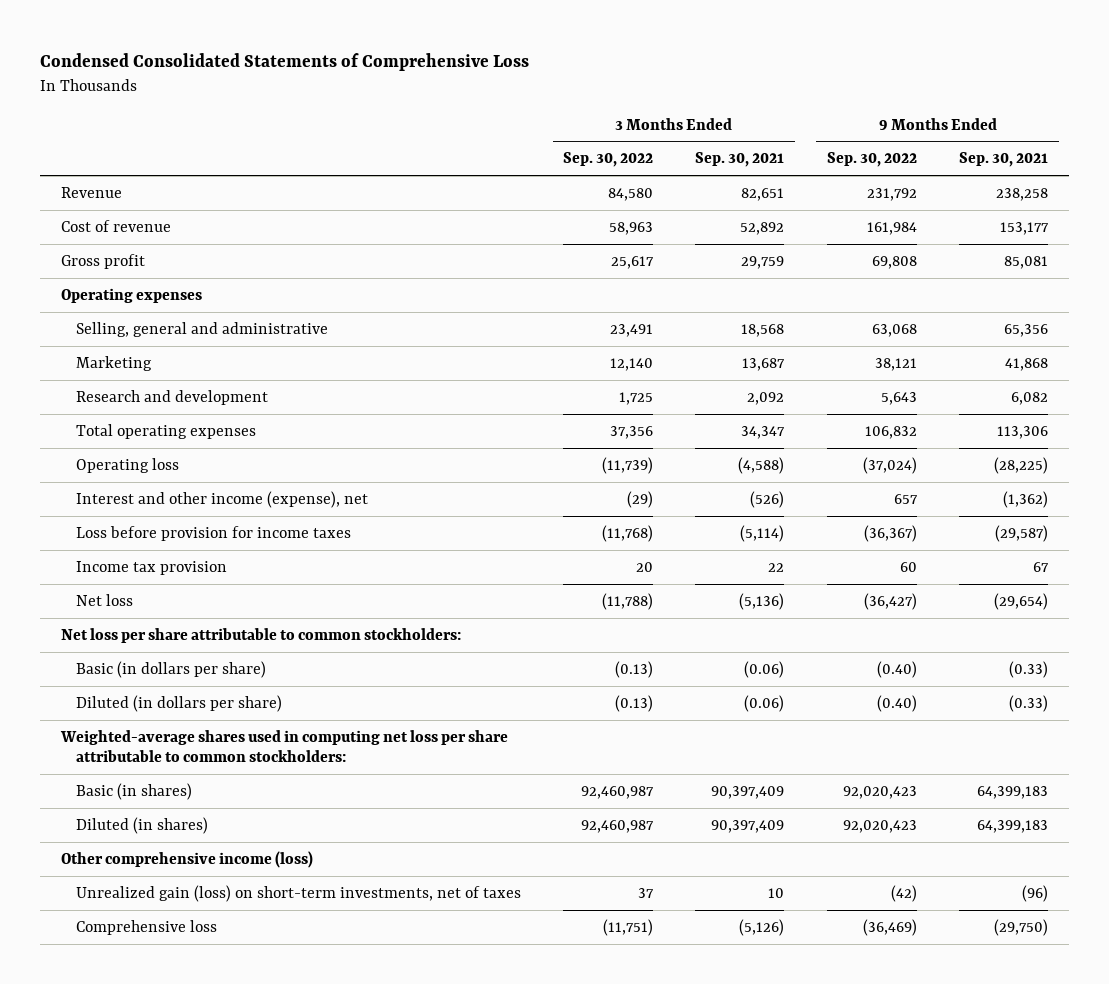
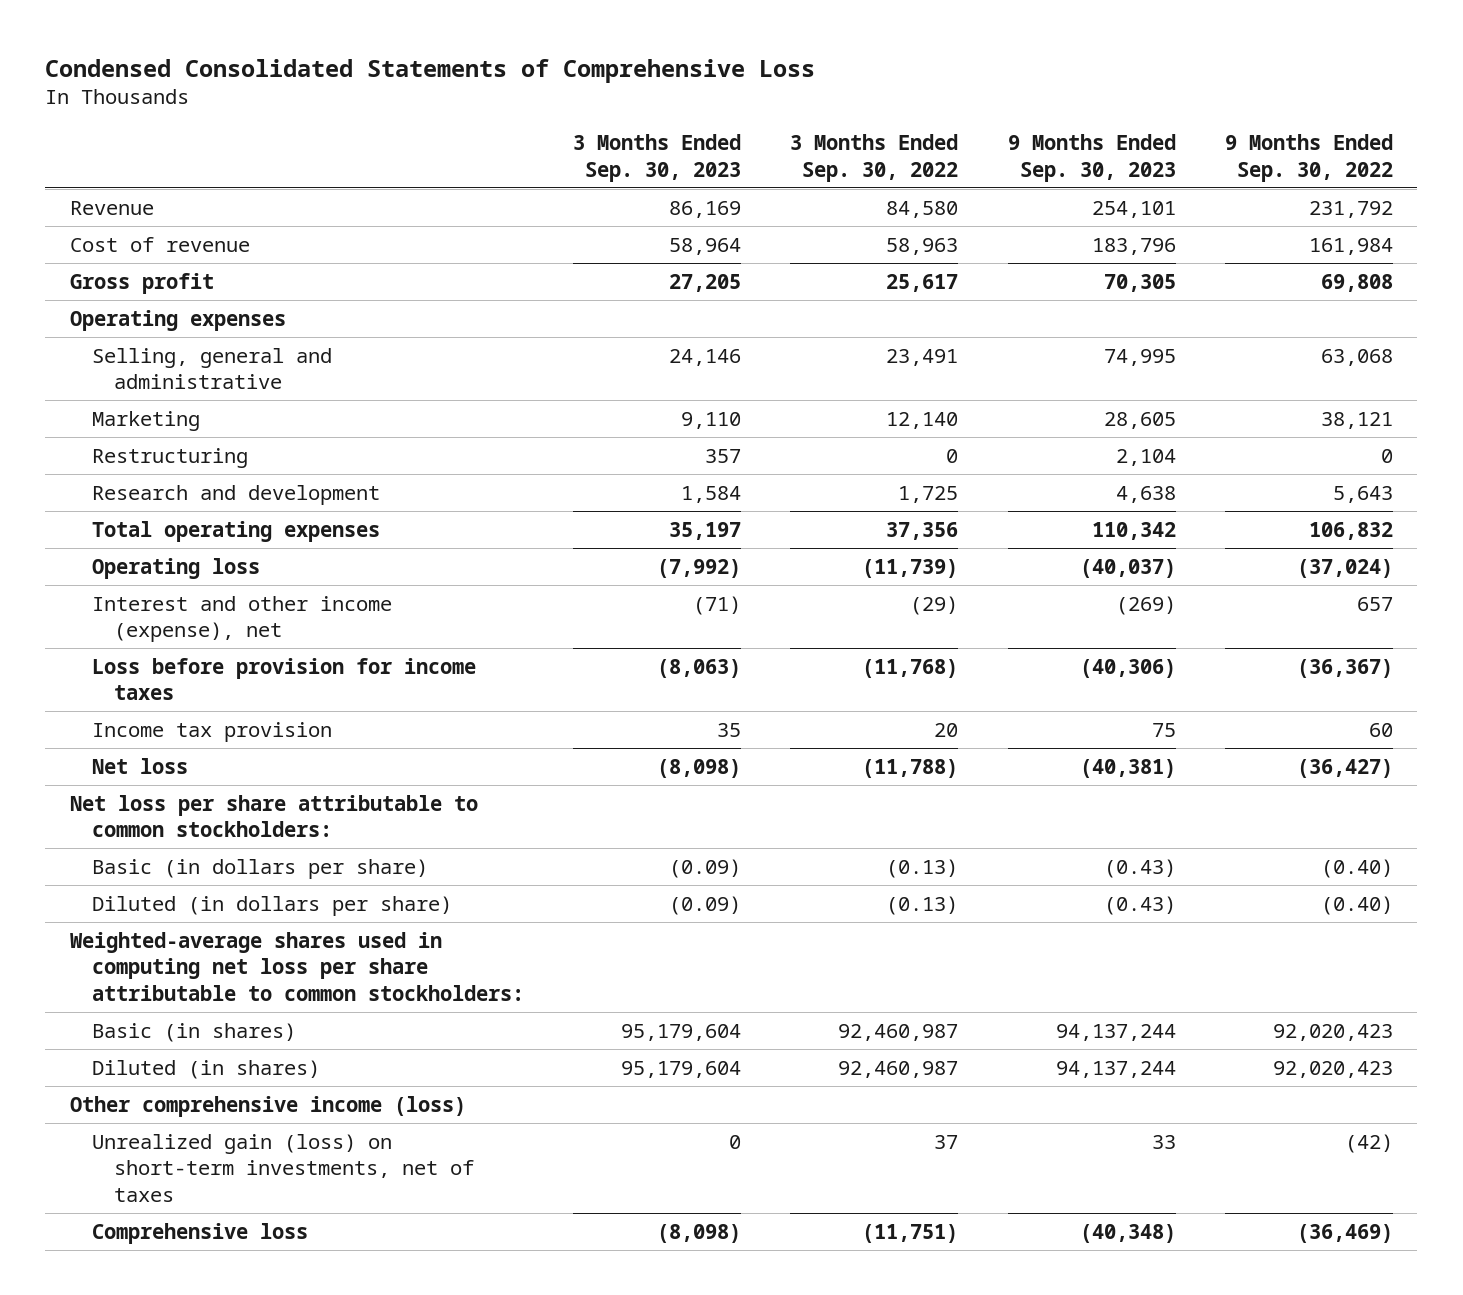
- | 3 Months Ended Sep. 30, 2022 | 3 Months Ended Sep. 30, 2021 | 9 Months Ended Sep. 30, 2022 | 9 Months Ended Sep. 30, 2021
+ | 3 Months Ended Sep. 30, 2023 | 3 Months Ended Sep. 30, 2022 | 9 Months Ended Sep. 30, 2023 | 9 Months Ended Sep. 30, 2022
+ Restructuring | 357 | 0 | 2,104 | 0

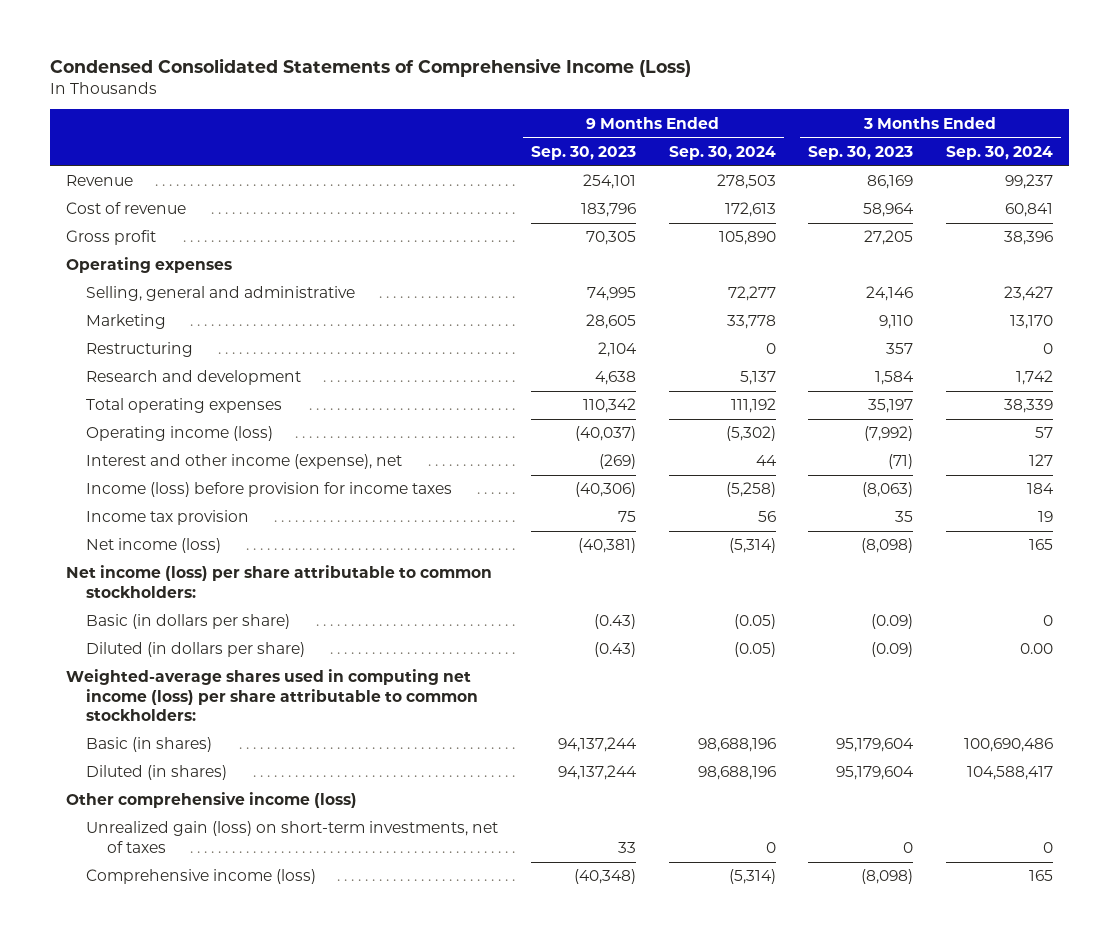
- Condensed Consolidated Statements of Comprehensive Loss
+ Condensed Consolidated Statements of Comprehensive Income (Loss)
- | 3 Months Ended Sep. 30, 2023 | 3 Months Ended Sep. 30, 2022 | 9 Months Ended Sep. 30, 2023 | 9 Months Ended Sep. 30, 2022
+ | 9 Months Ended Sep. 30, 2023 | 9 Months Ended Sep. 30, 2024 | 3 Months Ended Sep. 30, 2023 | 3 Months Ended Sep. 30, 2024
- Operating loss | (7,992) | (11,739) | (40,037) | (37,024)
+ Operating income (loss) | (40,037) | (5,302) | (7,992) | 57
- Loss before provision for income taxes | (8,063) | (11,768) | (40,306) | (36,367)
+ Income (loss) before provision for income taxes | (40,306) | (5,258) | (8,063) | 184
- Net loss | (8,098) | (11,788) | (40,381) | (36,427)
- Net loss per share attributable to common stockholders:
+ Net income (loss) | (40,381) | (5,314) | (8,098) | 165
+ Net income (loss) per share attributable to common stockholders:
- Weighted-average shares used in computing net loss per share attributable to common stockholders:
+ Weighted-average shares used in computing net income (loss) per share attributable to common stockholders:
- Comprehensive loss | (8,098) | (11,751) | (40,348) | (36,469)
+ Comprehensive income (loss) | (40,348) | (5,314) | (8,098) | 165

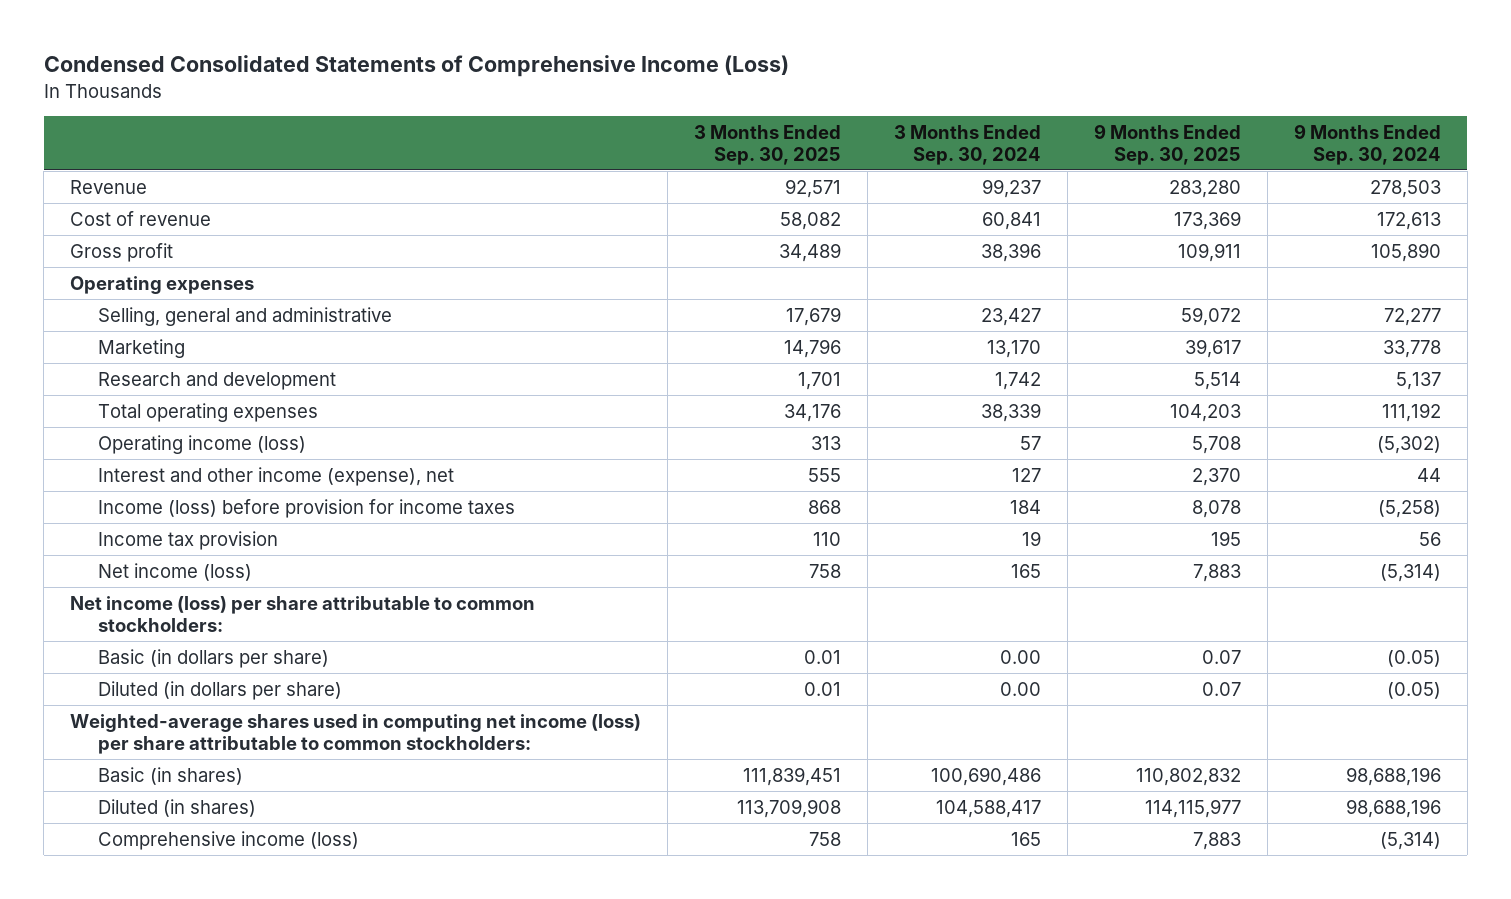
- | 9 Months Ended Sep. 30, 2023 | 9 Months Ended Sep. 30, 2024 | 3 Months Ended Sep. 30, 2023 | 3 Months Ended Sep. 30, 2024
+ | 3 Months Ended Sep. 30, 2025 | 3 Months Ended Sep. 30, 2024 | 9 Months Ended Sep. 30, 2025 | 9 Months Ended Sep. 30, 2024
- Restructuring | 2,104 | 0 | 357 | 0
- Basic (in dollars per share) | (0.43) | (0.05) | (0.09) | 0
+ Basic (in dollars per share) | 0.01 | 0.00 | 0.07 | (0.05)
- Other comprehensive income (loss)
- Unrealized gain (loss) on short-term investments, net of taxes | 33 | 0 | 0 | 0

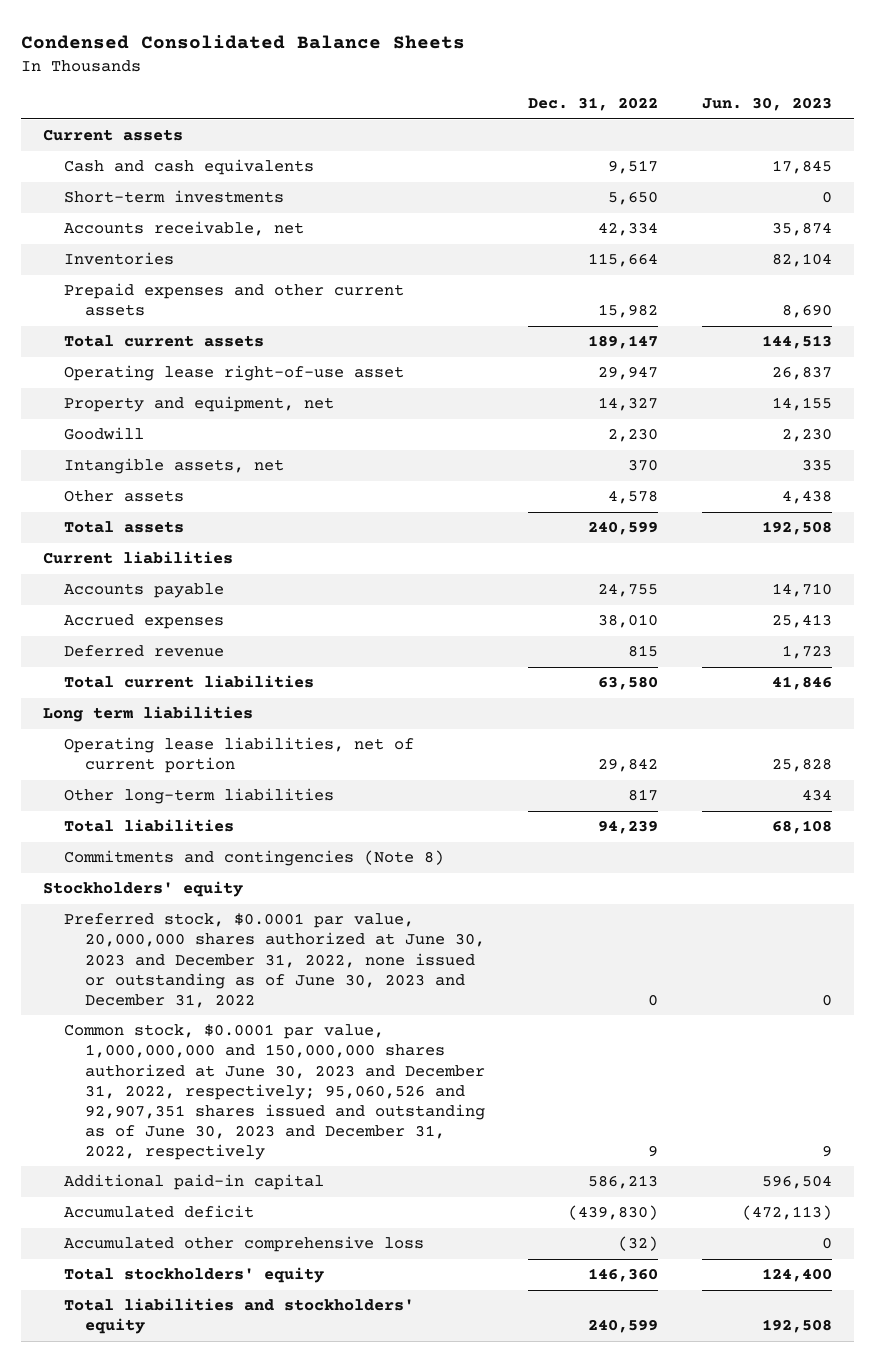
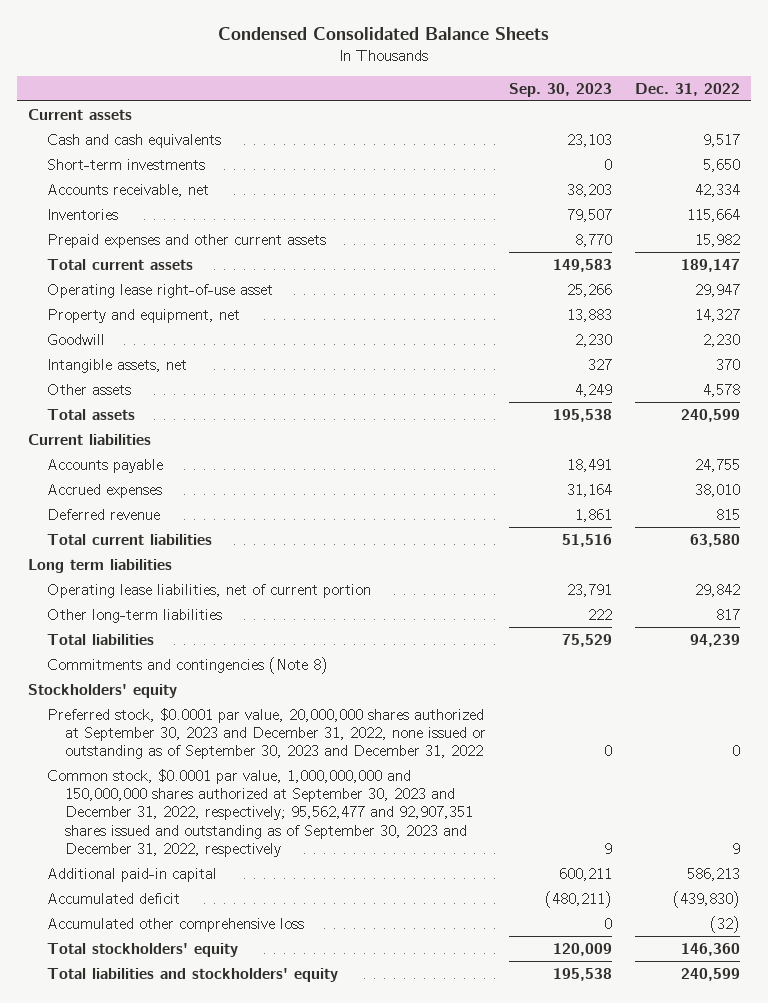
- | Dec. 31, 2022 | Jun. 30, 2023
+ | Sep. 30, 2023 | Dec. 31, 2022
- Preferred stock, $0.0001 par value, 20,000,000 shares authorized at June 30, 2023 and December 31, 2022, none issued or outstanding as of June 30, 2023 and December 31, 2022 | 0 | 0
- Common stock, $0.0001 par value, 1,000,000,000 and 150,000,000 shares authorized at June 30, 2023 and December 31, 2022, respectively; 95,060,526 and 92,907,351 shares issued and outstanding as of June 30, 2023 and December 31, 2022, respectively | 9 | 9
+ Preferred stock, $0.0001 par value, 20,000,000 shares authorized at September 30, 2023 and December 31, 2022, none issued or outstanding as of September 30, 2023 and December 31, 2022 | 0 | 0
+ Common stock, $0.0001 par value, 1,000,000,000 and 150,000,000 shares authorized at September 30, 2023 and December 31, 2022, respectively; 95,562,477 and 92,907,351 shares issued and outstanding as of September 30, 2023 and December 31, 2022, respectively | 9 | 9

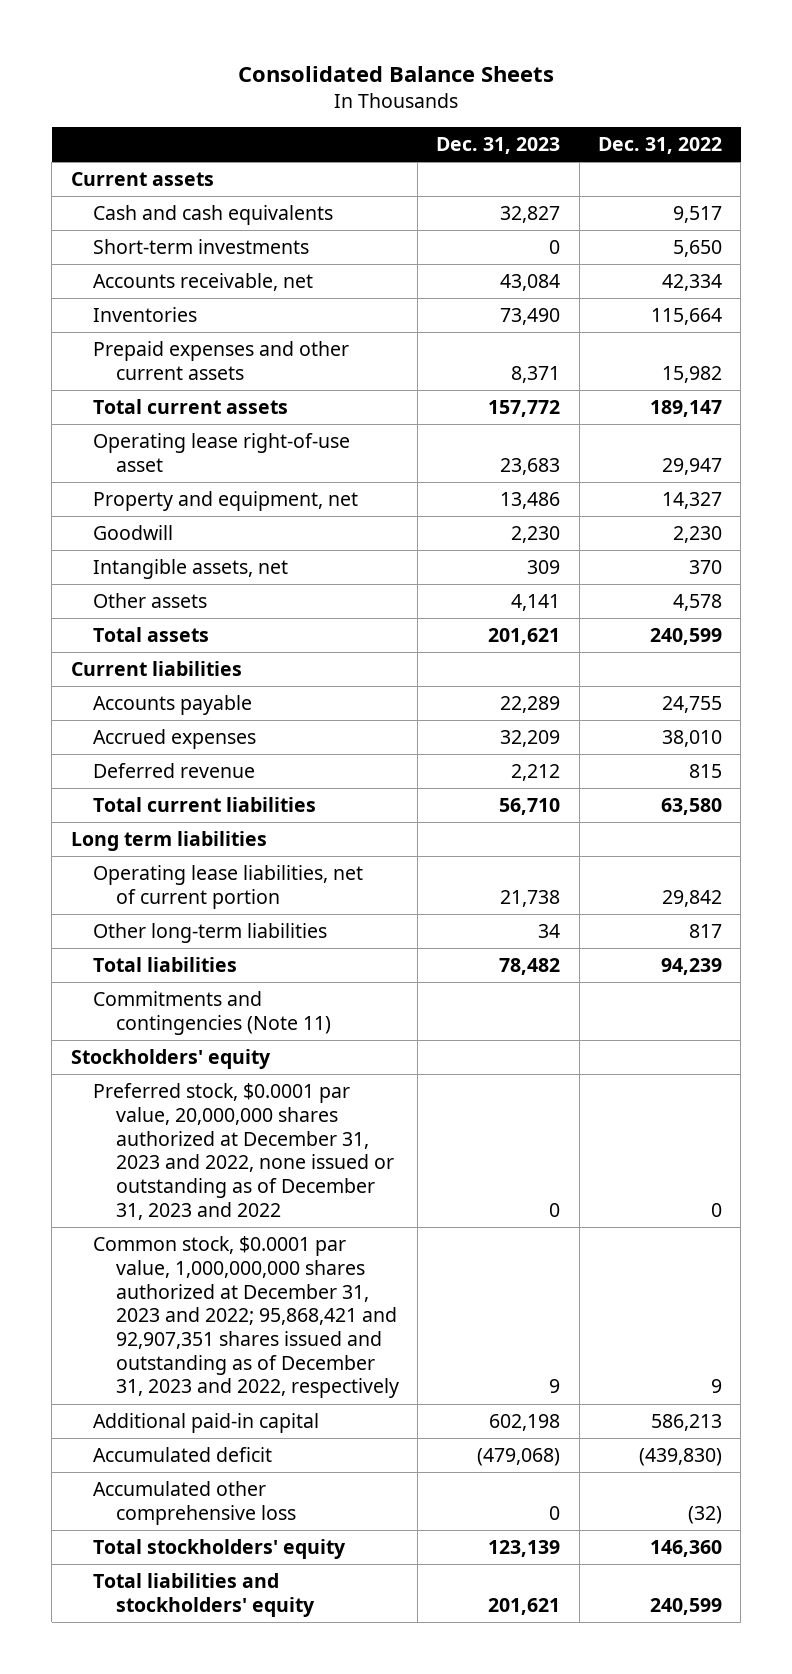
- Condensed Consolidated Balance Sheets
+ Consolidated Balance Sheets
- | Sep. 30, 2023 | Dec. 31, 2022
+ | Dec. 31, 2023 | Dec. 31, 2022
- Commitments and contingencies (Note 8)
+ Commitments and contingencies (Note 11)
- Preferred stock, $0.0001 par value, 20,000,000 shares authorized at September 30, 2023 and December 31, 2022, none issued or outstanding as of September 30, 2023 and December 31, 2022 | 0 | 0
- Common stock, $0.0001 par value, 1,000,000,000 and 150,000,000 shares authorized at September 30, 2023 and December 31, 2022, respectively; 95,562,477 and 92,907,351 shares issued and outstanding as of September 30, 2023 and December 31, 2022, respectively | 9 | 9
+ Preferred stock, $0.0001 par value, 20,000,000 shares authorized at December 31, 2023 and 2022, none issued or outstanding as of December 31, 2023 and 2022 | 0 | 0
+ Common stock, $0.0001 par value, 1,000,000,000 shares authorized at December 31, 2023 and 2022; 95,868,421 and 92,907,351 shares issued and outstanding as of December 31, 2023 and 2022, respectively | 9 | 9

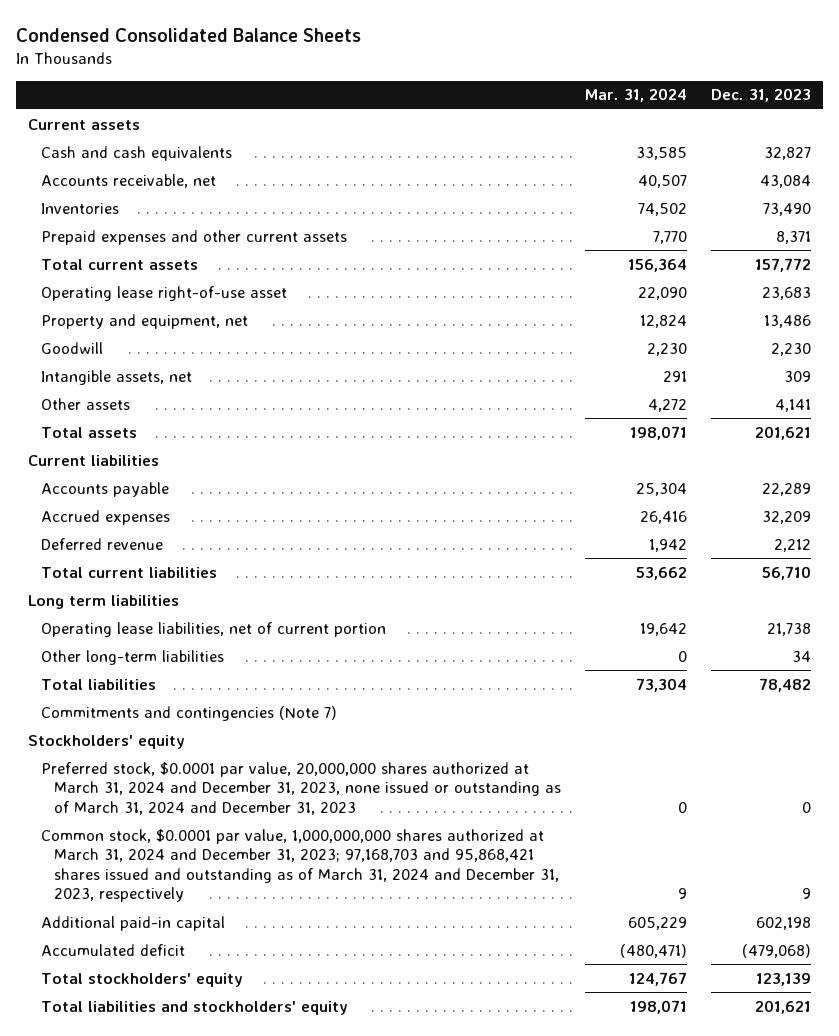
- Consolidated Balance Sheets
+ Condensed Consolidated Balance Sheets
- | Dec. 31, 2023 | Dec. 31, 2022
+ | Mar. 31, 2024 | Dec. 31, 2023
- Short-term investments | 0 | 5,650
- Commitments and contingencies (Note 11)
+ Commitments and contingencies (Note 7)
- Preferred stock, $0.0001 par value, 20,000,000 shares authorized at December 31, 2023 and 2022, none issued or outstanding as of December 31, 2023 and 2022 | 0 | 0
- Common stock, $0.0001 par value, 1,000,000,000 shares authorized at December 31, 2023 and 2022; 95,868,421 and 92,907,351 shares issued and outstanding as of December 31, 2023 and 2022, respectively | 9 | 9
+ Preferred stock, $0.0001 par value, 20,000,000 shares authorized at March 31, 2024 and December 31, 2023, none issued or outstanding as of March 31, 2024 and December 31, 2023 | 0 | 0
+ Common stock, $0.0001 par value, 1,000,000,000 shares authorized at March 31, 2024 and December 31, 2023; 97,168,703 and 95,868,421 shares issued and outstanding as of March 31, 2024 and December 31, 2023, respectively | 9 | 9
- Accumulated other comprehensive loss | 0 | (32)

